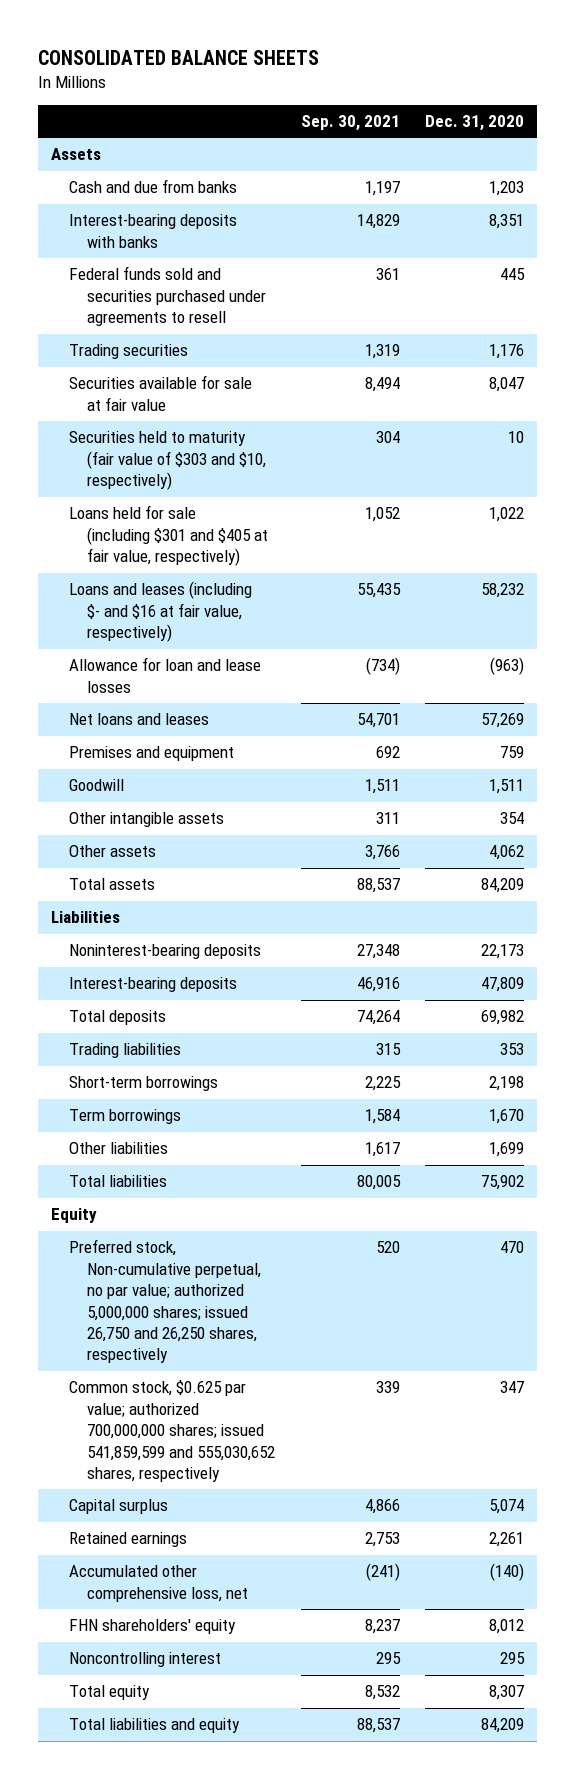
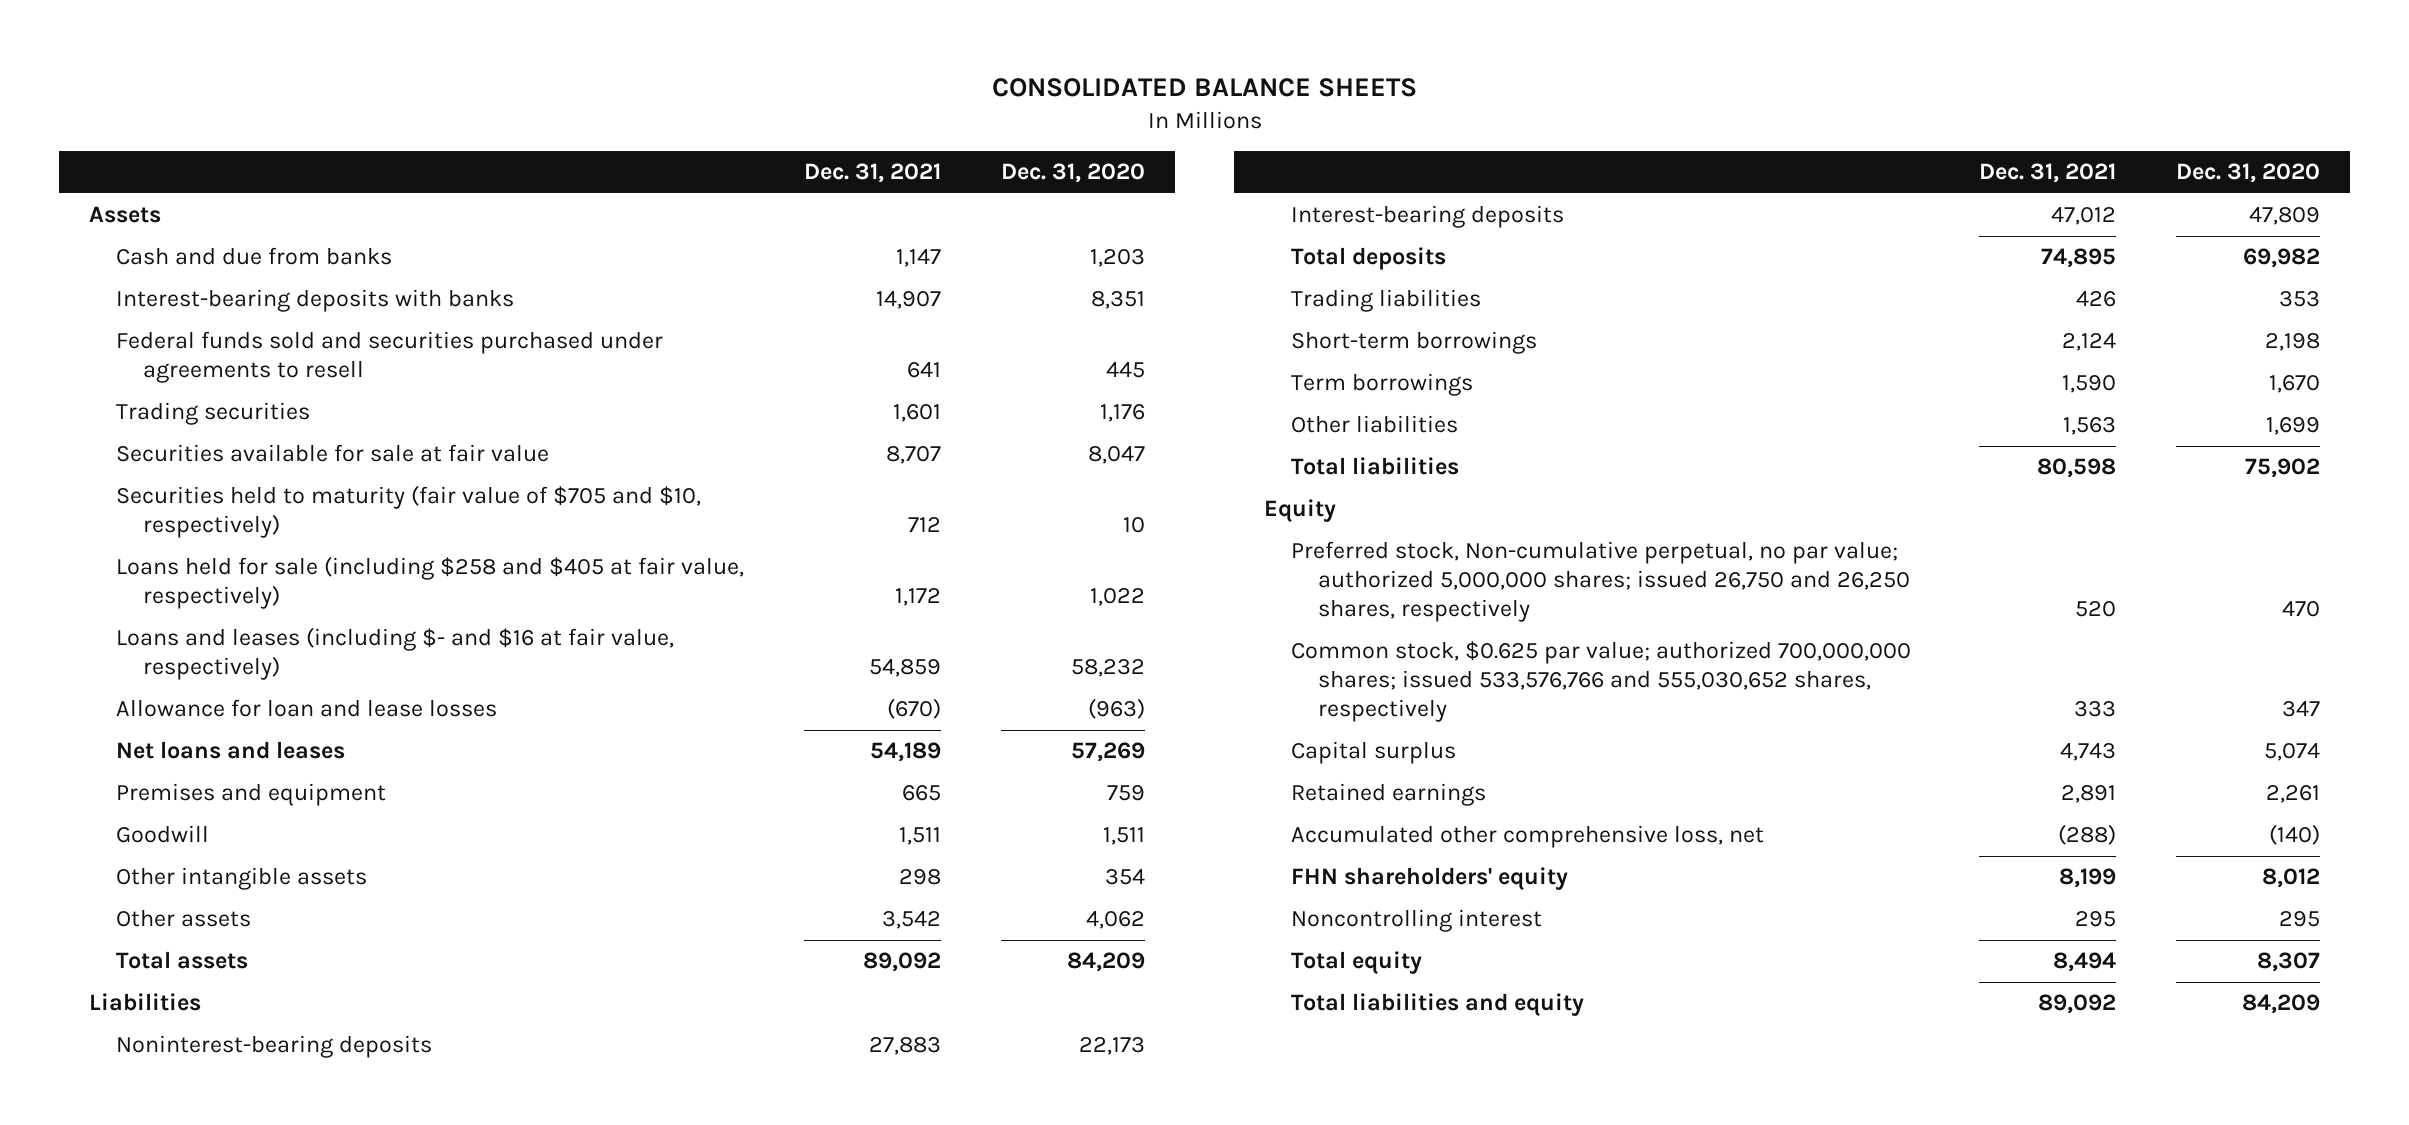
- | Sep. 30, 2021 | Dec. 31, 2020
+ | Dec. 31, 2021 | Dec. 31, 2020
- Securities held to maturity (fair value of $303 and $10, respectively) | 304 | 10
- Loans held for sale (including $301 and $405 at fair value, respectively) | 1,052 | 1,022
+ Securities held to maturity (fair value of $705 and $10, respectively) | 712 | 10
+ Loans held for sale (including $258 and $405 at fair value, respectively) | 1,172 | 1,022
- Common stock, $0.625 par value; authorized 700,000,000 shares; issued 541,859,599 and 555,030,652 shares, respectively | 339 | 347
+ Common stock, $0.625 par value; authorized 700,000,000 shares; issued 533,576,766 and 555,030,652 shares, respectively | 333 | 347

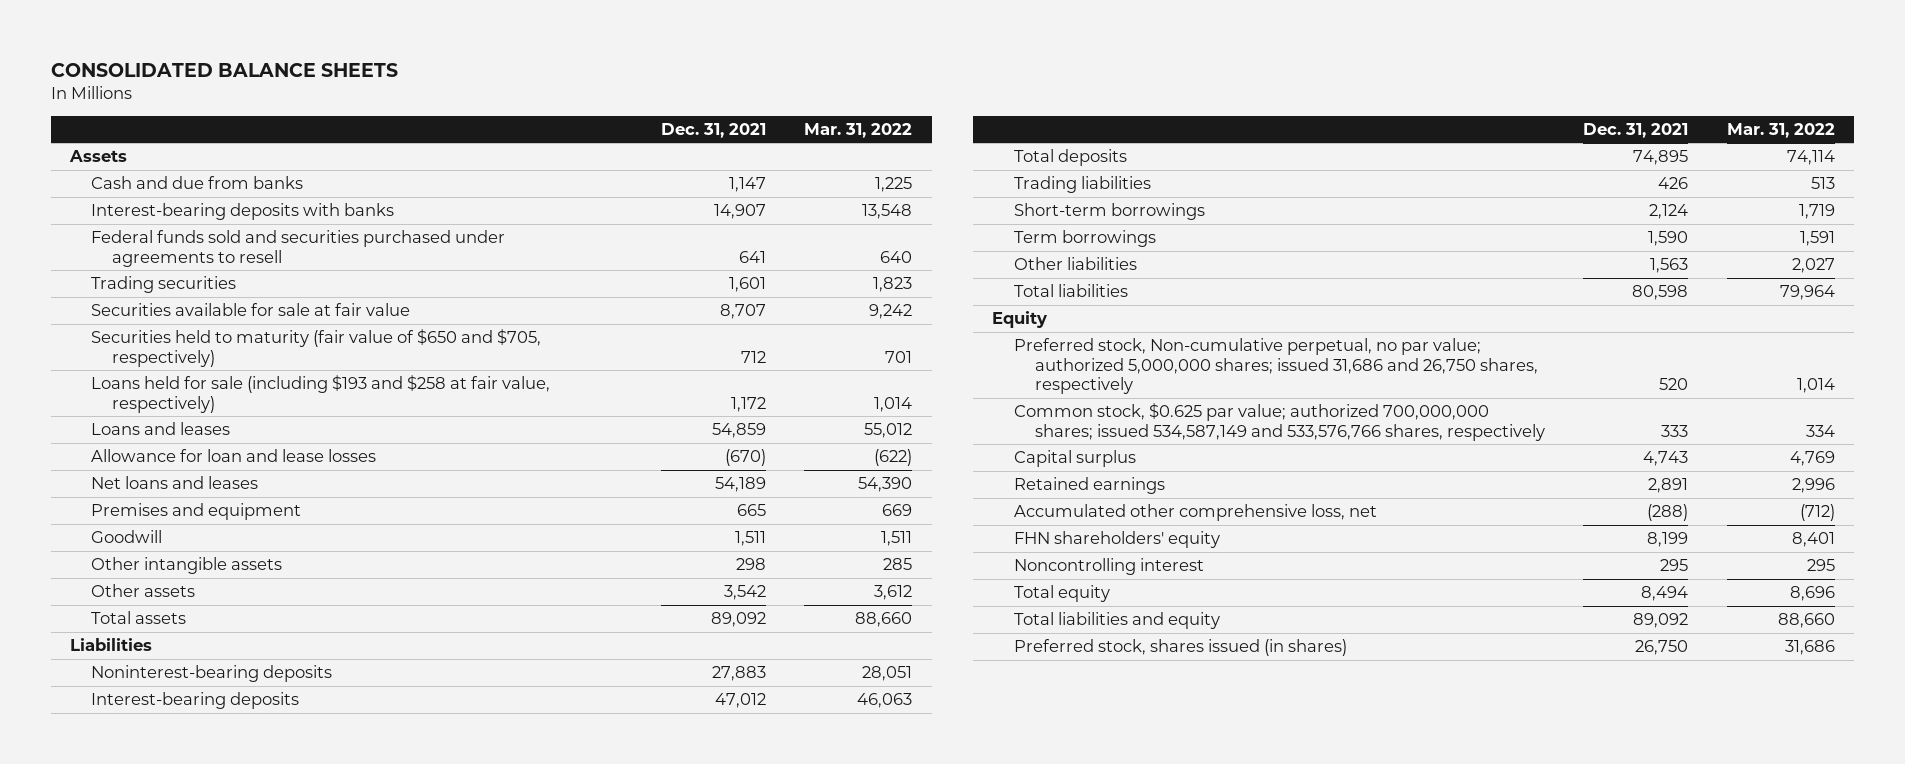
- | Dec. 31, 2021 | Dec. 31, 2020
+ | Dec. 31, 2021 | Mar. 31, 2022
- Securities held to maturity (fair value of $705 and $10, respectively) | 712 | 10
- Loans held for sale (including $258 and $405 at fair value, respectively) | 1,172 | 1,022
- Loans and leases (including $- and $16 at fair value, respectively) | 54,859 | 58,232
+ Securities held to maturity (fair value of $650 and $705, respectively) | 712 | 701
+ Loans held for sale (including $193 and $258 at fair value, respectively) | 1,172 | 1,014
+ Loans and leases | 54,859 | 55,012
- Preferred stock, Non-cumulative perpetual, no par value; authorized 5,000,000 shares; issued 26,750 and 26,250 shares, respectively | 520 | 470
- Common stock, $0.625 par value; authorized 700,000,000 shares; issued 533,576,766 and 555,030,652 shares, respectively | 333 | 347
+ Preferred stock, Non-cumulative perpetual, no par value; authorized 5,000,000 shares; issued 31,686 and 26,750 shares, respectively | 520 | 1,014
+ Common stock, $0.625 par value; authorized 700,000,000 shares; issued 534,587,149 and 533,576,766 shares, respectively | 333 | 334
+ Preferred stock, shares issued (in shares) | 26,750 | 31,686

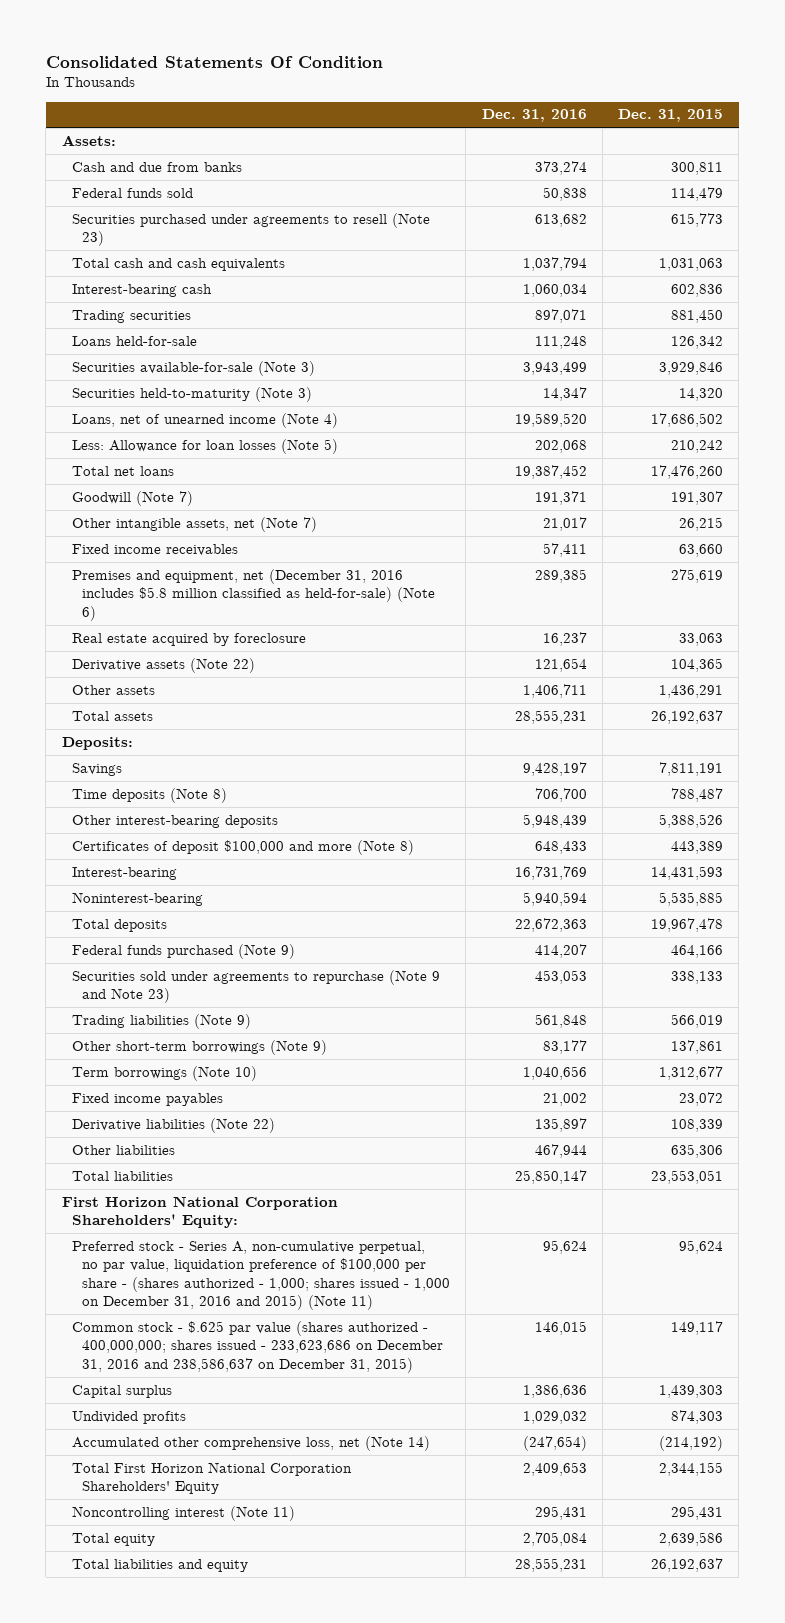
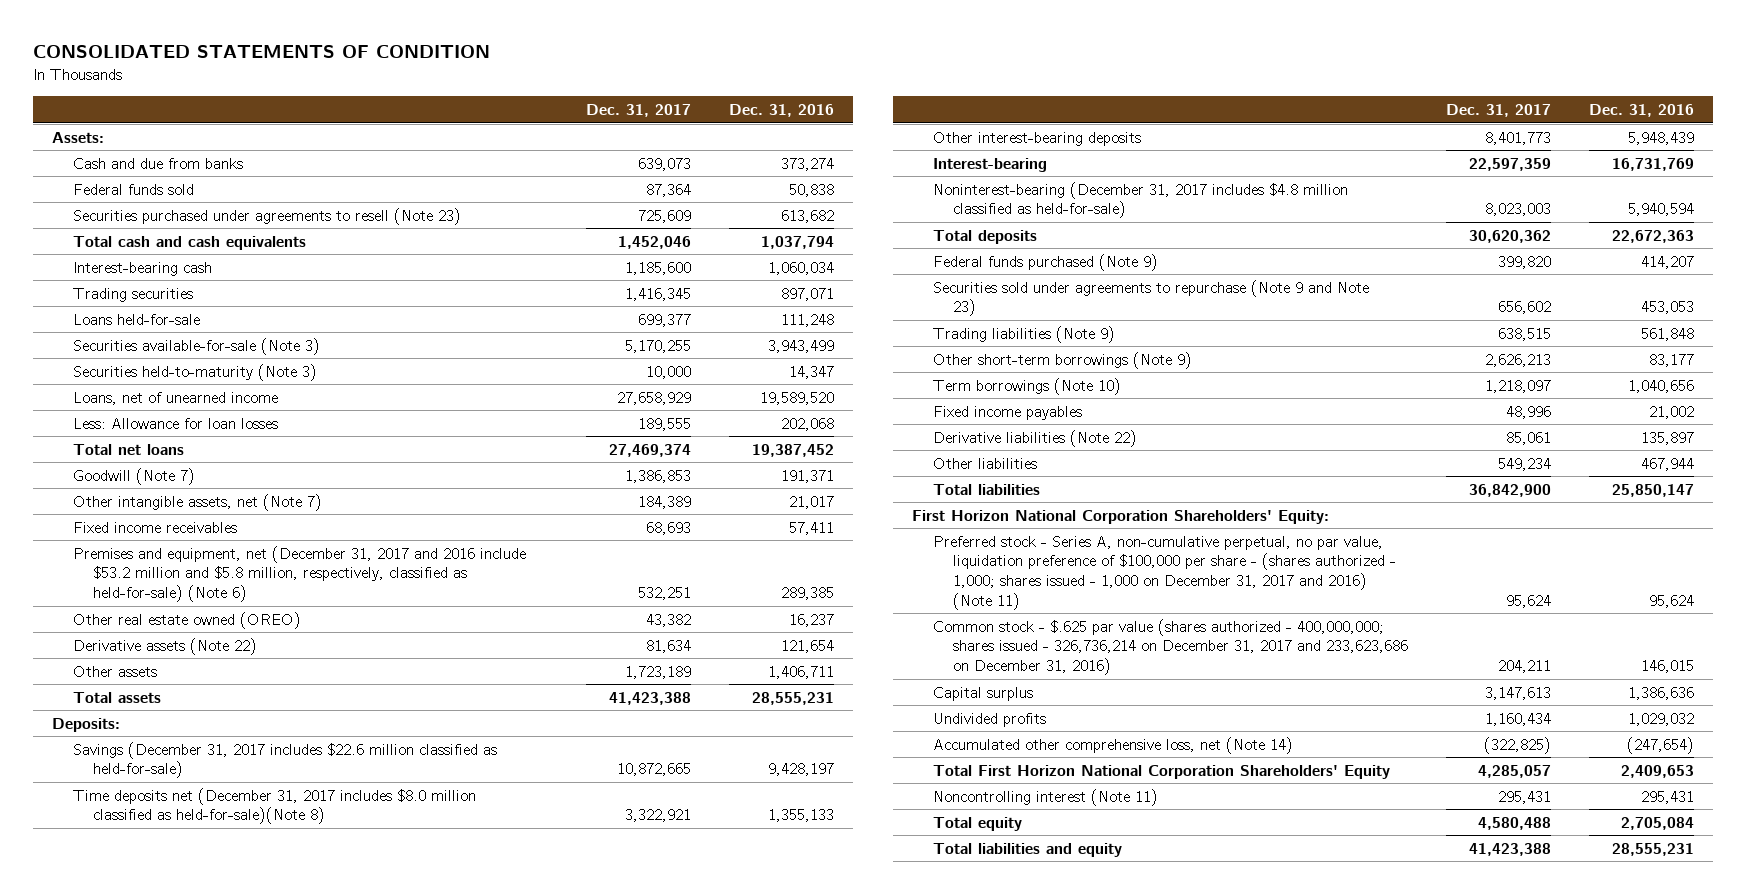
- Consolidated Statements Of Condition
+ CONSOLIDATED STATEMENTS OF CONDITION
- | Dec. 31, 2016 | Dec. 31, 2015
+ | Dec. 31, 2017 | Dec. 31, 2016
- Loans, net of unearned income (Note 4) | 19,589,520 | 17,686,502
- Less: Allowance for loan losses (Note 5) | 202,068 | 210,242
+ Loans, net of unearned income | 27,658,929 | 19,589,520
+ Less: Allowance for loan losses | 189,555 | 202,068
- Premises and equipment, net (December 31, 2016 includes $5.8 million classified as held-for-sale) (Note 6) | 289,385 | 275,619
- Real estate acquired by foreclosure | 16,237 | 33,063
+ Premises and equipment, net (December 31, 2017 and 2016 include $53.2 million and $5.8 million, respectively, classified as held-for-sale) (Note 6) | 532,251 | 289,385
+ Other real estate owned (OREO) | 43,382 | 16,237
- Savings | 9,428,197 | 7,811,191
- Time deposits (Note 8) | 706,700 | 788,487
+ Savings (December 31, 2017 includes $22.6 million classified as held-for-sale) | 10,872,665 | 9,428,197
+ Time deposits net (December 31, 2017 includes $8.0 million classified as held-for-sale)(Note 8) | 3,322,921 | 1,355,133
- Certificates of deposit $100,000 and more (Note 8) | 648,433 | 443,389
- Noninterest-bearing | 5,940,594 | 5,535,885
+ Noninterest-bearing (December 31, 2017 includes $4.8 million classified as held-for-sale) | 8,023,003 | 5,940,594
- Preferred stock - Series A, non-cumulative perpetual, no par value, liquidation preference of $100,000 per share - (shares authorized - 1,000; shares issued - 1,000 on December 31, 2016 and 2015) (Note 11) | 95,624 | 95,624
- Common stock - $.625 par value (shares authorized - 400,000,000; shares issued - 233,623,686 on December 31, 2016 and 238,586,637 on December 31, 2015) | 146,015 | 149,117
+ Preferred stock - Series A, non-cumulative perpetual, no par value, liquidation preference of $100,000 per share - (shares authorized - 1,000; shares issued - 1,000 on December 31, 2017 and 2016) (Note 11) | 95,624 | 95,624
+ Common stock - $.625 par value (shares authorized - 400,000,000; shares issued - 326,736,214 on December 31, 2017 and 233,623,686 on December 31, 2016) | 204,211 | 146,015

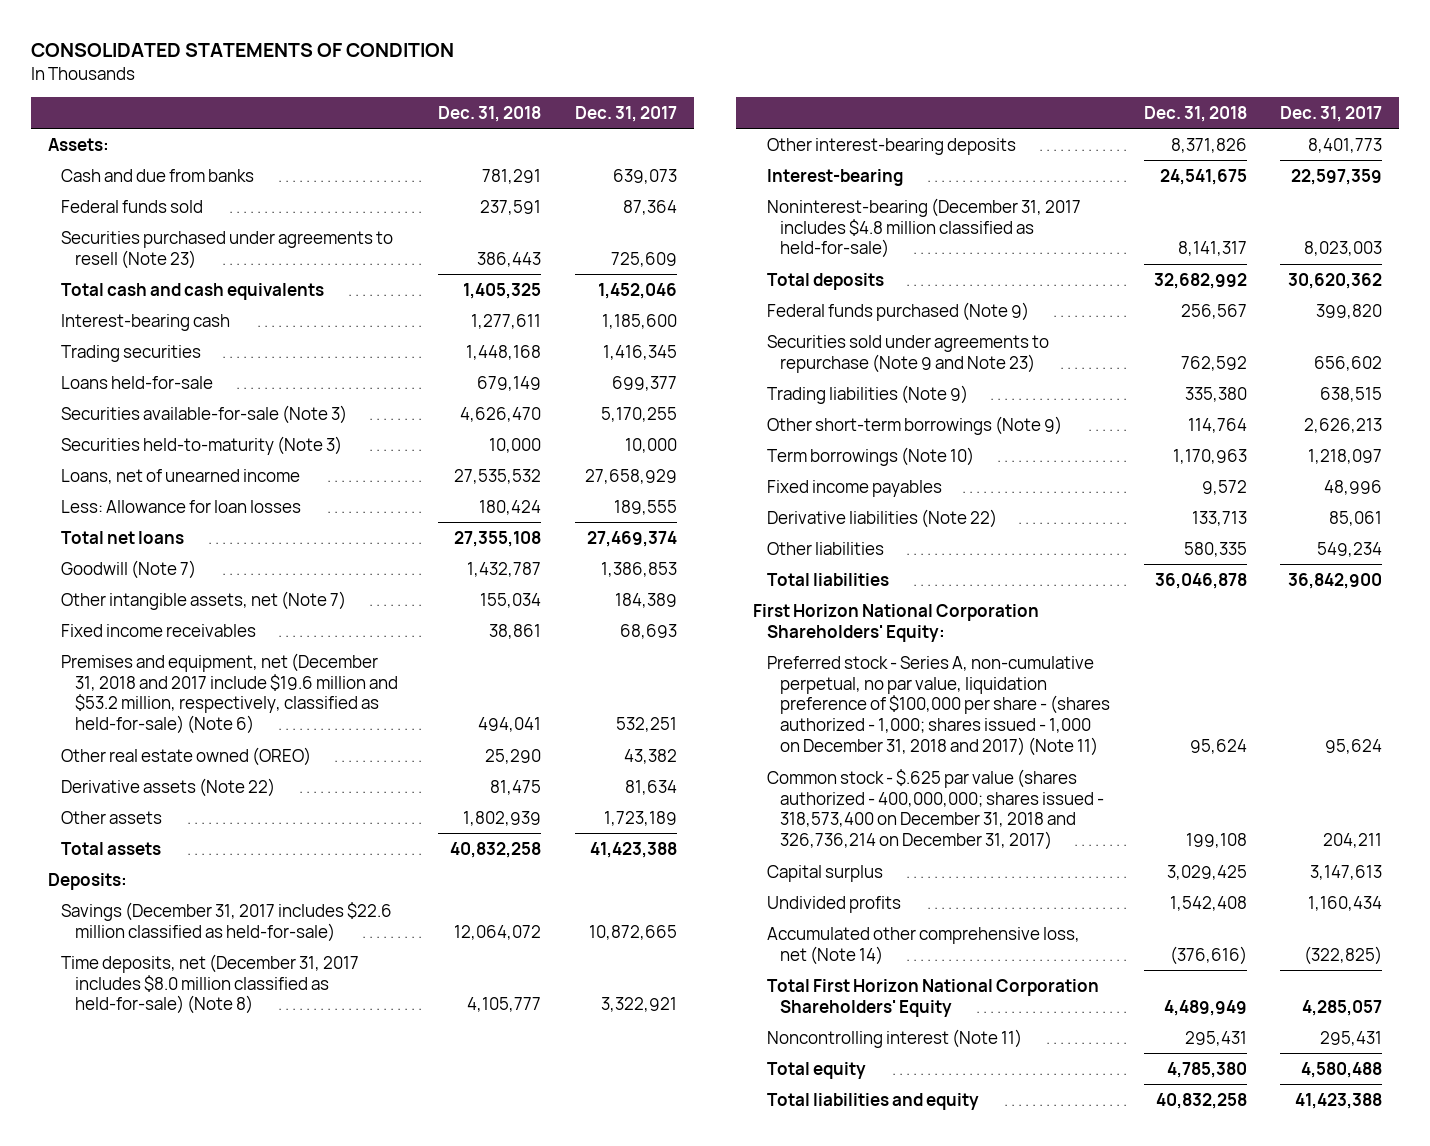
- | Dec. 31, 2017 | Dec. 31, 2016
+ | Dec. 31, 2018 | Dec. 31, 2017
- Premises and equipment, net (December 31, 2017 and 2016 include $53.2 million and $5.8 million, respectively, classified as held-for-sale) (Note 6) | 532,251 | 289,385
+ Premises and equipment, net (December 31, 2018 and 2017 include $19.6 million and $53.2 million, respectively, classified as held-for-sale) (Note 6) | 494,041 | 532,251
- Time deposits net (December 31, 2017 includes $8.0 million classified as held-for-sale)(Note 8) | 3,322,921 | 1,355,133
+ Time deposits, net (December 31, 2017 includes $8.0 million classified as held-for-sale) (Note 8) | 4,105,777 | 3,322,921
- Preferred stock - Series A, non-cumulative perpetual, no par value, liquidation preference of $100,000 per share - (shares authorized - 1,000; shares issued - 1,000 on December 31, 2017 and 2016) (Note 11) | 95,624 | 95,624
- Common stock - $.625 par value (shares authorized - 400,000,000; shares issued - 326,736,214 on December 31, 2017 and 233,623,686 on December 31, 2016) | 204,211 | 146,015
+ Preferred stock - Series A, non-cumulative perpetual, no par value, liquidation preference of $100,000 per share - (shares authorized - 1,000; shares issued - 1,000 on December 31, 2018 and 2017) (Note 11) | 95,624 | 95,624
+ Common stock - $.625 par value (shares authorized - 400,000,000; shares issued - 318,573,400 on December 31, 2018 and 326,736,214 on December 31, 2017) | 199,108 | 204,211

